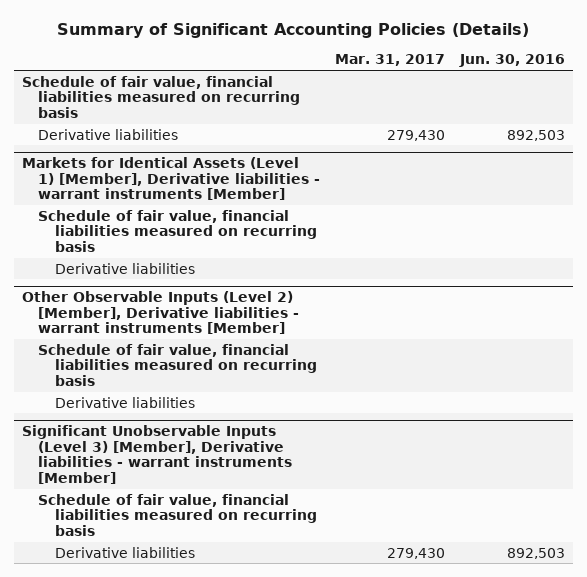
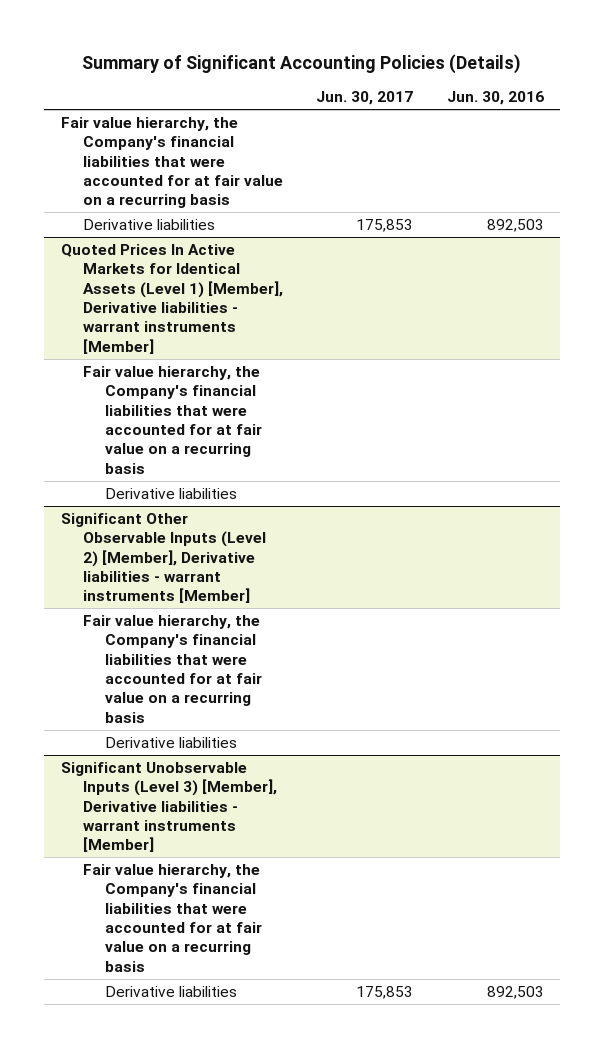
- | Mar. 31, 2017 | Jun. 30, 2016
+ | Jun. 30, 2017 | Jun. 30, 2016
- Schedule of fair value, financial liabilities measured on recurring basis
+ Fair value hierarchy, the Company's financial liabilities that were accounted for at fair value on a recurring basis
- Markets for Identical Assets (Level 1) [Member], Derivative liabilities - warrant instruments [Member]
- Schedule of fair value, financial liabilities measured on recurring basis
+ Quoted Prices In Active Markets for Identical Assets (Level 1) [Member], Derivative liabilities - warrant instruments [Member]
+ Fair value hierarchy, the Company's financial liabilities that were accounted for at fair value on a recurring basis
- Other Observable Inputs (Level 2) [Member], Derivative liabilities - warrant instruments [Member]
- Schedule of fair value, financial liabilities measured on recurring basis
+ Significant Other Observable Inputs (Level 2) [Member], Derivative liabilities - warrant instruments [Member]
+ Fair value hierarchy, the Company's financial liabilities that were accounted for at fair value on a recurring basis
@ Significant Unobservable Inputs (Level 3) [Member], Derivative liabilities - warrant instruments [Member]
- Schedule of fair value, financial liabilities measured on recurring basis
+ Fair value hierarchy, the Company's financial liabilities that were accounted for at fair value on a recurring basis

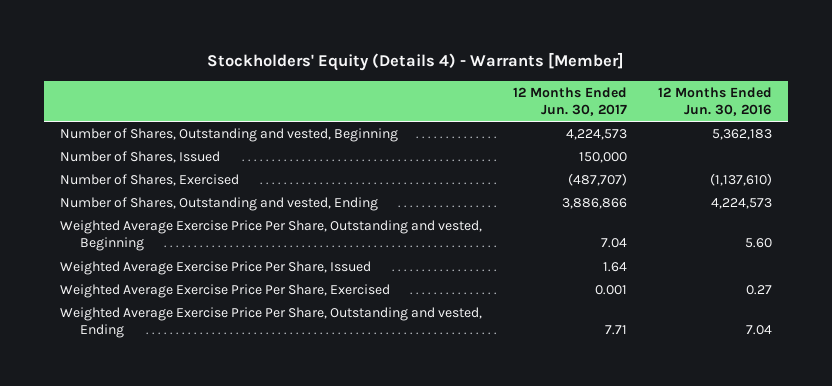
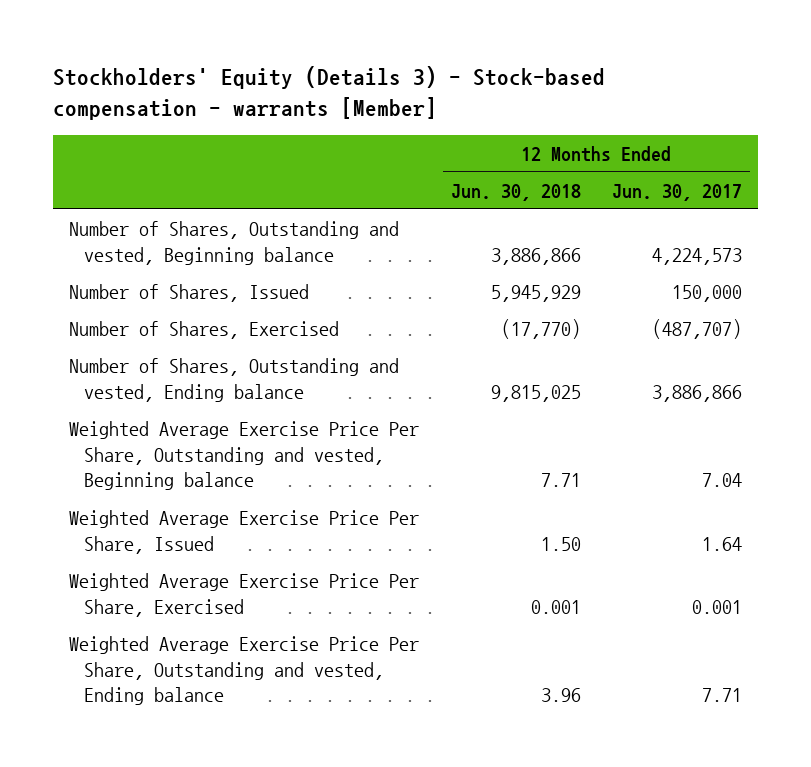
- Stockholders' Equity (Details 4) - Warrants [Member]
+ Stockholders' Equity (Details 3) - Stock-based compensation - warrants [Member]
- | 12 Months Ended Jun. 30, 2017 | 12 Months Ended Jun. 30, 2016
+ | 12 Months Ended Jun. 30, 2018 | 12 Months Ended Jun. 30, 2017
- Number of Shares, Outstanding and vested, Beginning | 4,224,573 | 5,362,183
+ Number of Shares, Outstanding and vested, Beginning balance | 3,886,866 | 4,224,573
- Number of Shares, Outstanding and vested, Ending | 3,886,866 | 4,224,573
- Weighted Average Exercise Price Per Share, Outstanding and vested, Beginning | 7.04 | 5.60
+ Number of Shares, Outstanding and vested, Ending balance | 9,815,025 | 3,886,866
+ Weighted Average Exercise Price Per Share, Outstanding and vested, Beginning balance | 7.71 | 7.04
- Weighted Average Exercise Price Per Share, Outstanding and vested, Ending | 7.71 | 7.04
+ Weighted Average Exercise Price Per Share, Outstanding and vested, Ending balance | 3.96 | 7.71

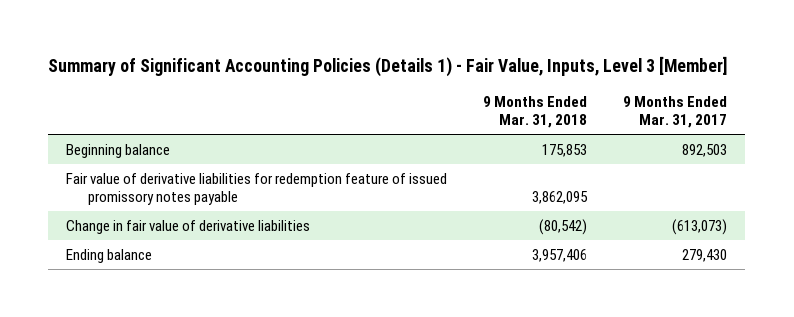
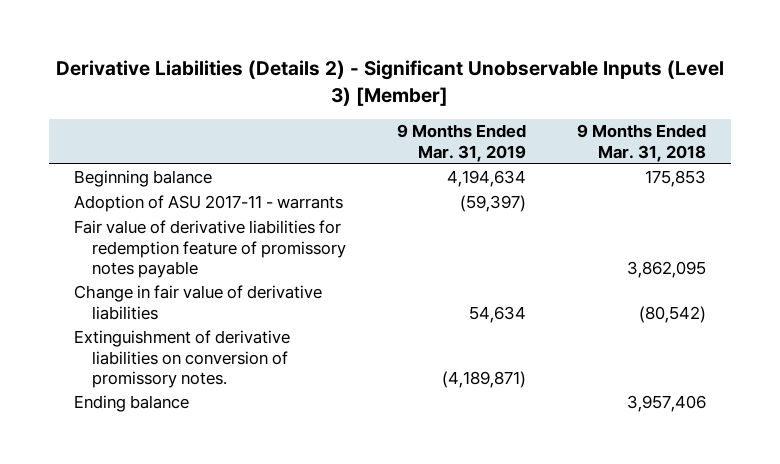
- Summary of Significant Accounting Policies (Details 1) - Fair Value, Inputs, Level 3 [Member]
+ Derivative Liabilities (Details 2) - Significant Unobservable Inputs (Level 3) [Member]
- | 9 Months Ended Mar. 31, 2018 | 9 Months Ended Mar. 31, 2017
+ | 9 Months Ended Mar. 31, 2019 | 9 Months Ended Mar. 31, 2018
- Fair value of derivative liabilities for redemption feature of issued promissory notes payable | 3,862,095 |
+ Adoption of ASU 2017-11 - warrants | (59,397) |
+ Fair value of derivative liabilities for redemption feature of promissory notes payable | | 3,862,095
+ Extinguishment of derivative liabilities on conversion of promissory notes. | (4,189,871) |

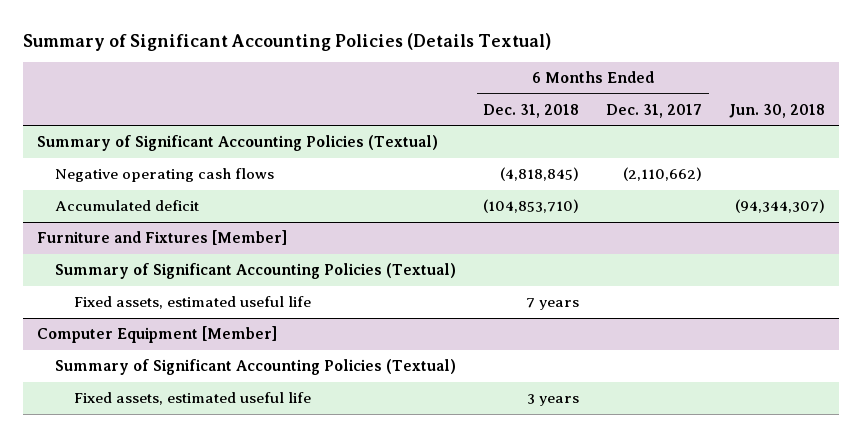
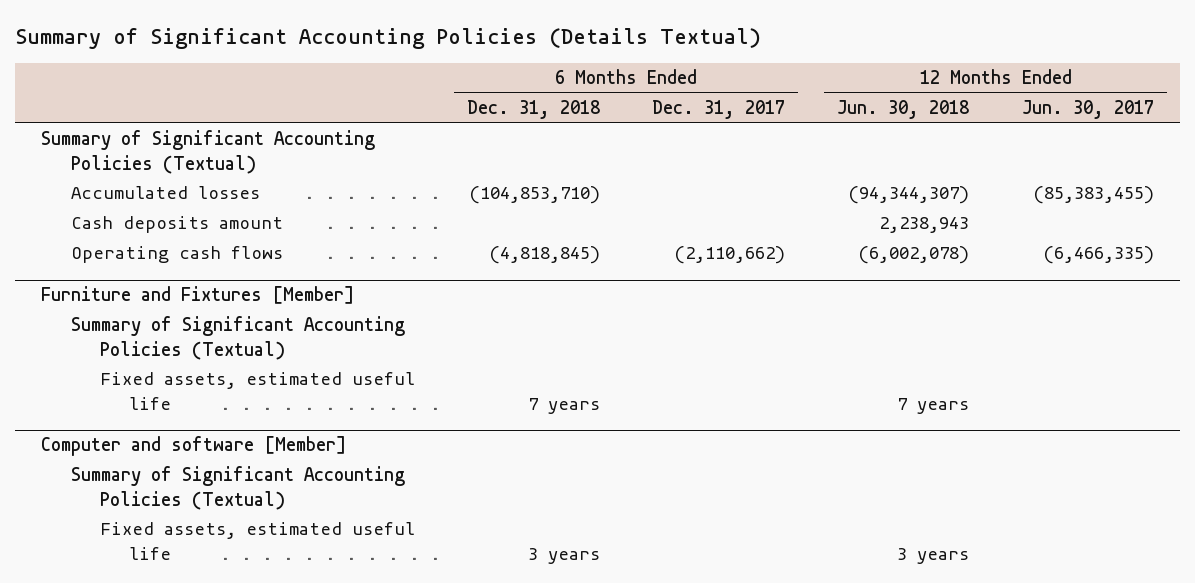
- | 6 Months Ended Dec. 31, 2018 | 6 Months Ended Dec. 31, 2017 | Jun. 30, 2018
+ | 6 Months Ended Dec. 31, 2018 | 6 Months Ended Dec. 31, 2017 | 12 Months Ended Jun. 30, 2018 | 12 Months Ended Jun. 30, 2017
- Negative operating cash flows | (4,818,845) | (2,110,662) |
- Accumulated deficit | (104,853,710) | | (94,344,307)
+ Accumulated losses | (104,853,710) | | (94,344,307) | (85,383,455)
+ Cash deposits amount | | | 2,238,943 |
+ Operating cash flows | (4,818,845) | (2,110,662) | (6,002,078) | (6,466,335)
- Computer Equipment [Member]
+ Computer and software [Member]

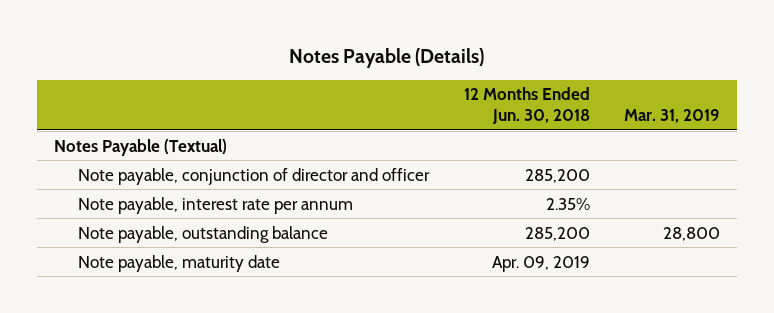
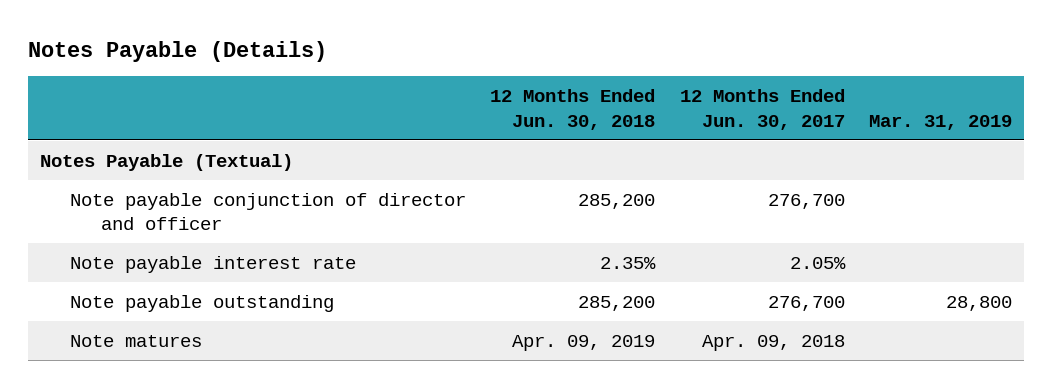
- | 12 Months Ended Jun. 30, 2018 | Mar. 31, 2019
+ | 12 Months Ended Jun. 30, 2018 | 12 Months Ended Jun. 30, 2017 | Mar. 31, 2019
- Note payable, conjunction of director and officer | 285,200 |
- Note payable, interest rate per annum | 2.35% |
- Note payable, outstanding balance | 285,200 | 28,800
- Note payable, maturity date | Apr. 09, 2019 |
+ Note payable conjunction of director and officer | 285,200 | 276,700 |
+ Note payable interest rate | 2.35% | 2.05% |
+ Note payable outstanding | 285,200 | 276,700 | 28,800
+ Note matures | Apr. 09, 2019 | Apr. 09, 2018 |

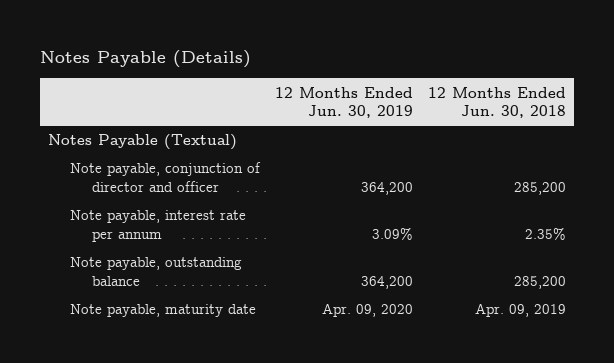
- | 12 Months Ended Jun. 30, 2018 | 12 Months Ended Jun. 30, 2017 | Mar. 31, 2019
+ | 12 Months Ended Jun. 30, 2019 | 12 Months Ended Jun. 30, 2018
- Note payable conjunction of director and officer | 285,200 | 276,700 |
- Note payable interest rate | 2.35% | 2.05% |
- Note payable outstanding | 285,200 | 276,700 | 28,800
- Note matures | Apr. 09, 2019 | Apr. 09, 2018 |
+ Note payable, conjunction of director and officer | 364,200 | 285,200
+ Note payable, interest rate per annum | 3.09% | 2.35%
+ Note payable, outstanding balance | 364,200 | 285,200
+ Note payable, maturity date | Apr. 09, 2020 | Apr. 09, 2019

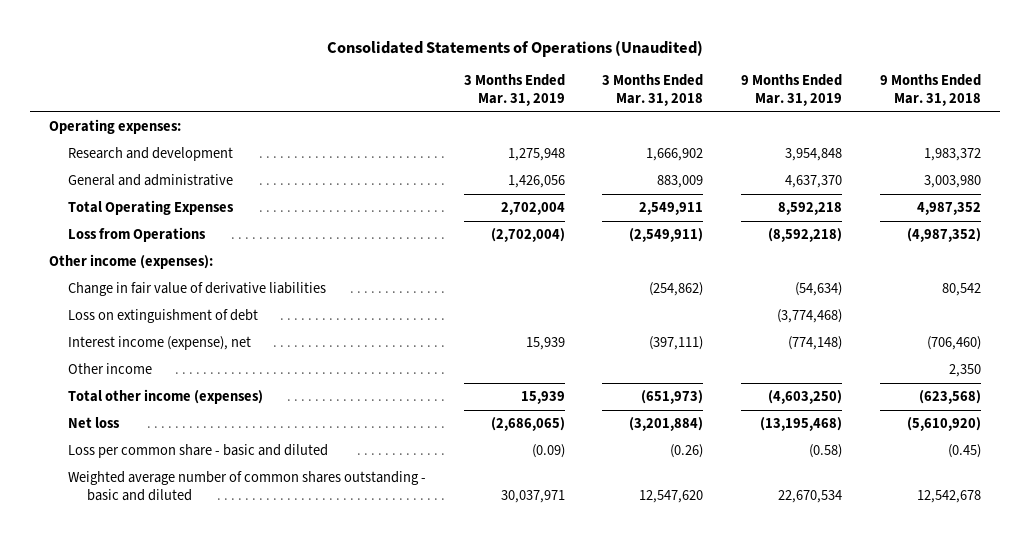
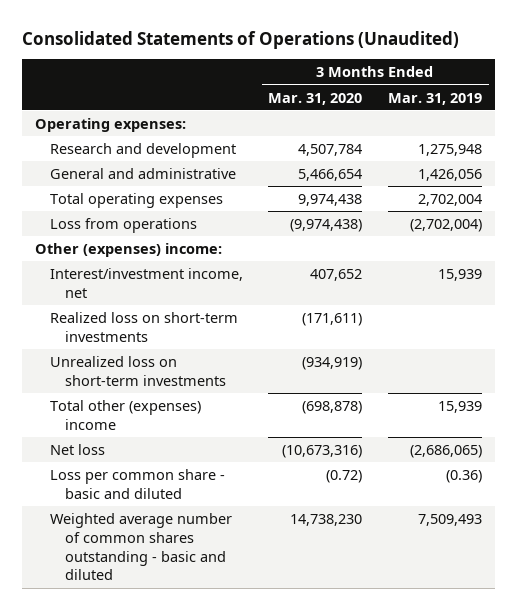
- | 3 Months Ended Mar. 31, 2019 | 3 Months Ended Mar. 31, 2018 | 9 Months Ended Mar. 31, 2019 | 9 Months Ended Mar. 31, 2018
+ | 3 Months Ended Mar. 31, 2020 | 3 Months Ended Mar. 31, 2019
- Total Operating Expenses | 2,702,004 | 2,549,911 | 8,592,218 | 4,987,352
- Loss from Operations | (2,702,004) | (2,549,911) | (8,592,218) | (4,987,352)
- Other income (expenses):
- Change in fair value of derivative liabilities | | (254,862) | (54,634) | 80,542
- Loss on extinguishment of debt | | | (3,774,468) |
- Interest income (expense), net | 15,939 | (397,111) | (774,148) | (706,460)
- Other income | | | | 2,350
- Total other income (expenses) | 15,939 | (651,973) | (4,603,250) | (623,568)
+ Total operating expenses | 9,974,438 | 2,702,004
+ Loss from operations | (9,974,438) | (2,702,004)
+ Other (expenses) income:
+ Interest/investment income, net | 407,652 | 15,939
+ Realized loss on short-term investments | (171,611) |
+ Unrealized loss on short-term investments | (934,919) |
+ Total other (expenses) income | (698,878) | 15,939
- Loss per common share - basic and diluted | (0.09) | (0.26) | (0.58) | (0.45)
- Weighted average number of common shares outstanding - basic and diluted | 30,037,971 | 12,547,620 | 22,670,534 | 12,542,678
+ Loss per common share - basic and diluted | (0.72) | (0.36)
+ Weighted average number of common shares outstanding - basic and diluted | 14,738,230 | 7,509,493

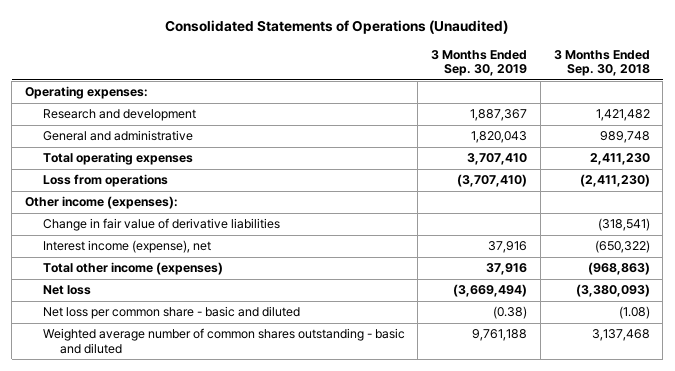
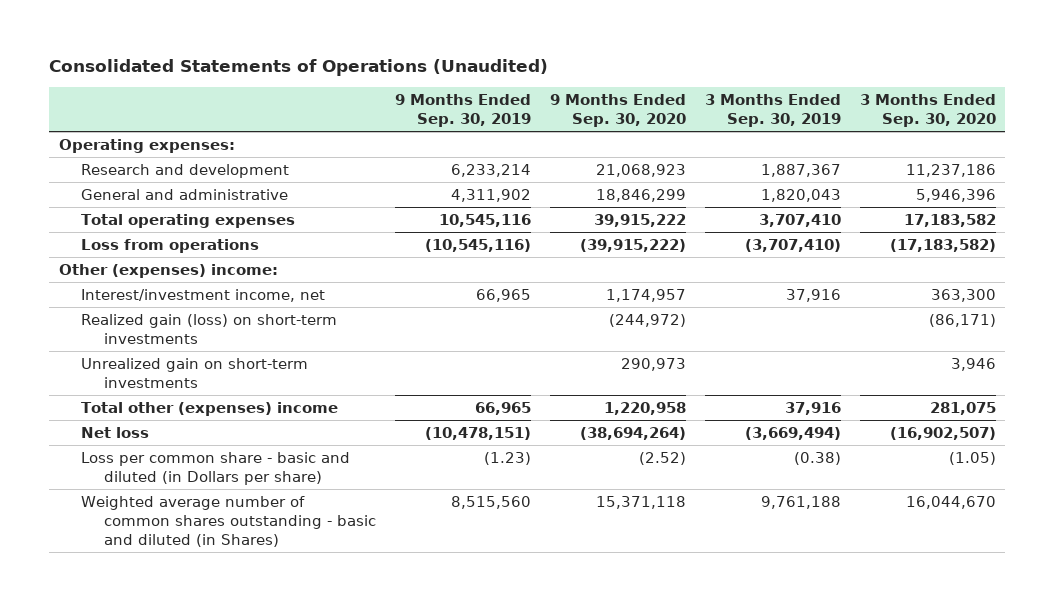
- | 3 Months Ended Sep. 30, 2019 | 3 Months Ended Sep. 30, 2018
+ | 9 Months Ended Sep. 30, 2019 | 9 Months Ended Sep. 30, 2020 | 3 Months Ended Sep. 30, 2019 | 3 Months Ended Sep. 30, 2020
- Other income (expenses):
- Change in fair value of derivative liabilities | | (318,541)
- Interest income (expense), net | 37,916 | (650,322)
- Total other income (expenses) | 37,916 | (968,863)
+ Other (expenses) income:
+ Interest/investment income, net | 66,965 | 1,174,957 | 37,916 | 363,300
+ Realized gain (loss) on short-term investments | | (244,972) | | (86,171)
+ Unrealized gain on short-term investments | | 290,973 | | 3,946
+ Total other (expenses) income | 66,965 | 1,220,958 | 37,916 | 281,075
- Net loss per common share - basic and diluted | (0.38) | (1.08)
- Weighted average number of common shares outstanding - basic and diluted | 9,761,188 | 3,137,468
+ Loss per common share - basic and diluted (in Dollars per share) | (1.23) | (2.52) | (0.38) | (1.05)
+ Weighted average number of common shares outstanding - basic and diluted (in Shares) | 8,515,560 | 15,371,118 | 9,761,188 | 16,044,670

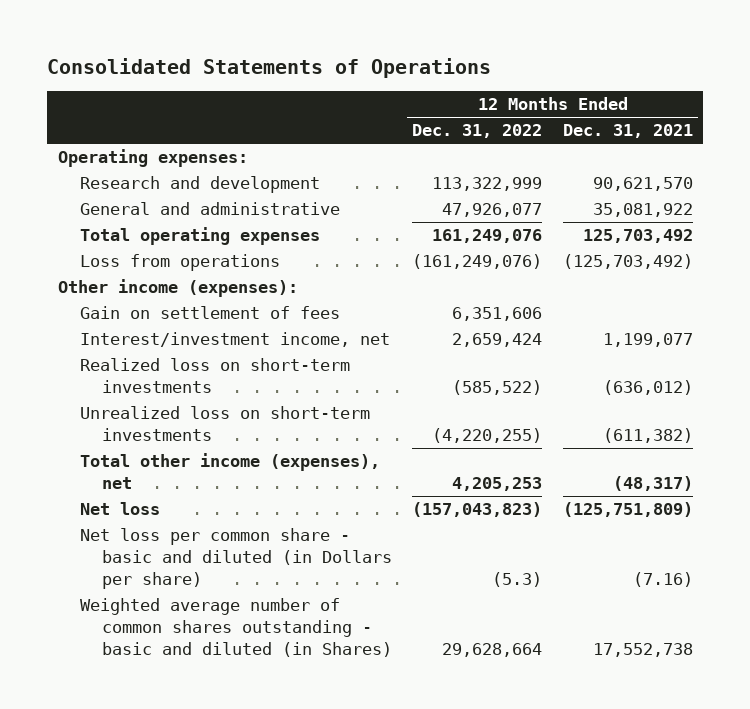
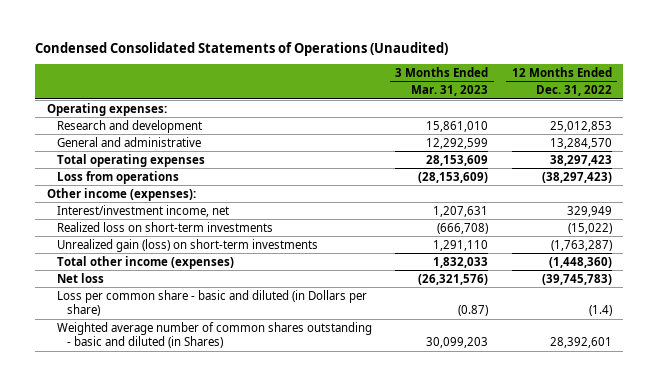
- Consolidated Statements of Operations
+ Condensed Consolidated Statements of Operations (Unaudited)
- | 12 Months Ended Dec. 31, 2022 | 12 Months Ended Dec. 31, 2021
+ | 3 Months Ended Mar. 31, 2023 | 12 Months Ended Dec. 31, 2022
- Research and development | 113,322,999 | 90,621,570
- General and administrative | 47,926,077 | 35,081,922
- Total operating expenses | 161,249,076 | 125,703,492
- Loss from operations | (161,249,076) | (125,703,492)
+ Research and development | 15,861,010 | 25,012,853
+ General and administrative | 12,292,599 | 13,284,570
+ Total operating expenses | 28,153,609 | 38,297,423
+ Loss from operations | (28,153,609) | (38,297,423)
- Gain on settlement of fees | 6,351,606 |
- Interest/investment income, net | 2,659,424 | 1,199,077
- Realized loss on short-term investments | (585,522) | (636,012)
- Unrealized loss on short-term investments | (4,220,255) | (611,382)
- Total other income (expenses), net | 4,205,253 | (48,317)
- Net loss | (157,043,823) | (125,751,809)
- Net loss per common share - basic and diluted (in Dollars per share) | (5.3) | (7.16)
- Weighted average number of common shares outstanding - basic and diluted (in Shares) | 29,628,664 | 17,552,738
+ Interest/investment income, net | 1,207,631 | 329,949
+ Realized loss on short-term investments | (666,708) | (15,022)
+ Unrealized gain (loss) on short-term investments | 1,291,110 | (1,763,287)
+ Total other income (expenses) | 1,832,033 | (1,448,360)
+ Net loss | (26,321,576) | (39,745,783)
+ Loss per common share - basic and diluted (in Dollars per share) | (0.87) | (1.4)
+ Weighted average number of common shares outstanding - basic and diluted (in Shares) | 30,099,203 | 28,392,601

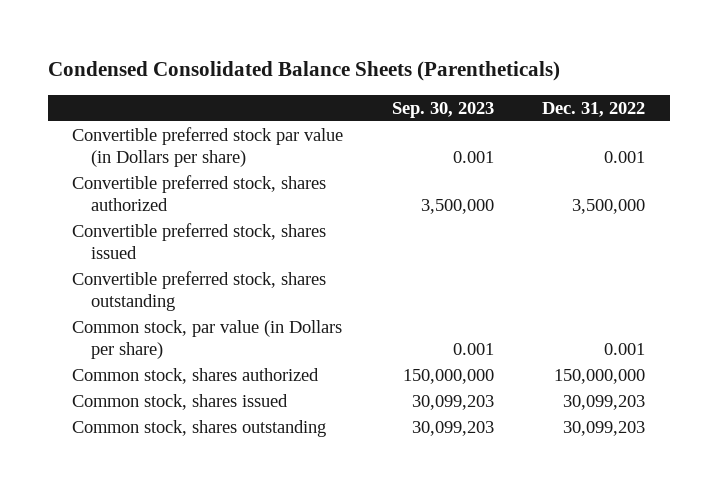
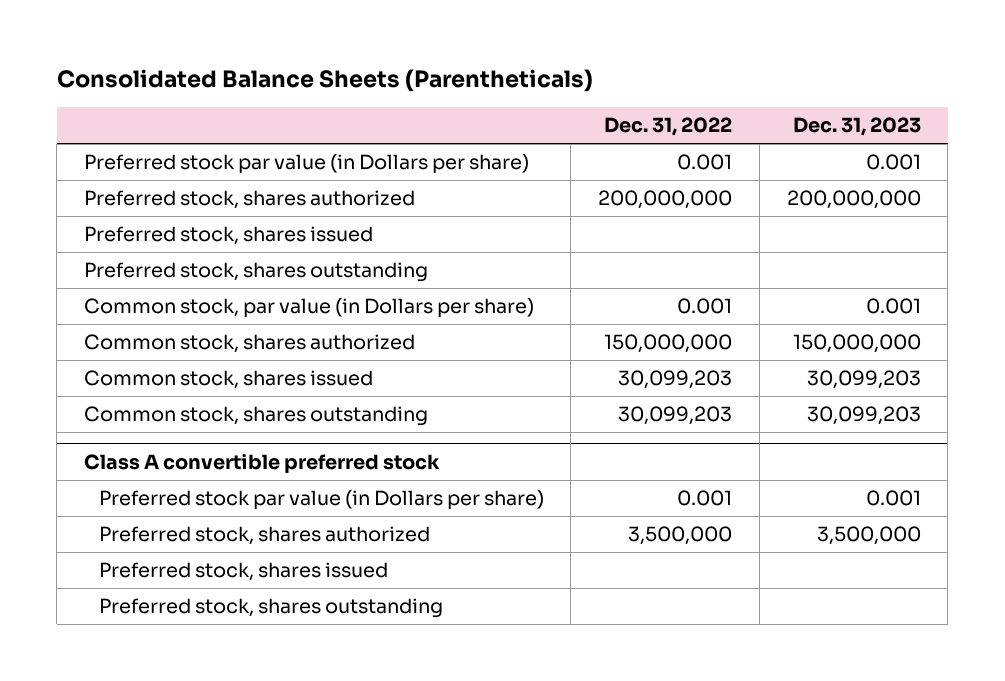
- Condensed Consolidated Balance Sheets (Parentheticals)
+ Consolidated Balance Sheets (Parentheticals)
- | Sep. 30, 2023 | Dec. 31, 2022
+ | Dec. 31, 2022 | Dec. 31, 2023
- Convertible preferred stock par value (in Dollars per share) | 0.001 | 0.001
- Convertible preferred stock, shares authorized | 3,500,000 | 3,500,000
- Convertible preferred stock, shares issued
- Convertible preferred stock, shares outstanding
+ Preferred stock par value (in Dollars per share) | 0.001 | 0.001
+ Preferred stock, shares authorized | 200,000,000 | 200,000,000
+ Preferred stock, shares issued
+ Preferred stock, shares outstanding
+ Class A convertible preferred stock
+ Preferred stock par value (in Dollars per share) | 0.001 | 0.001
+ Preferred stock, shares authorized | 3,500,000 | 3,500,000
+ Preferred stock, shares issued
+ Preferred stock, shares outstanding

